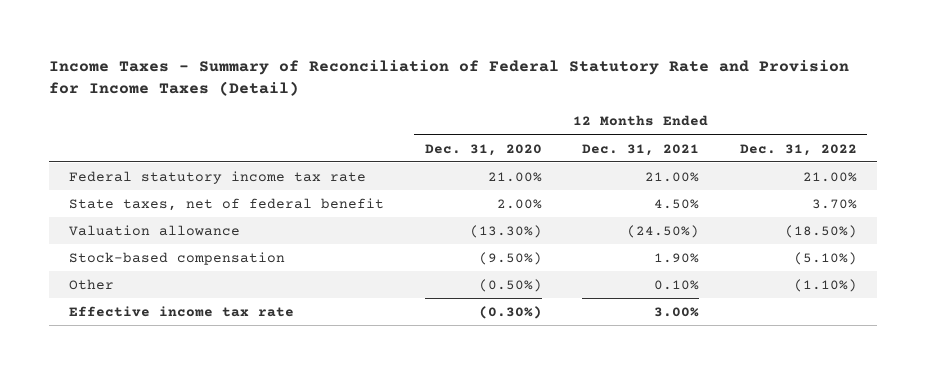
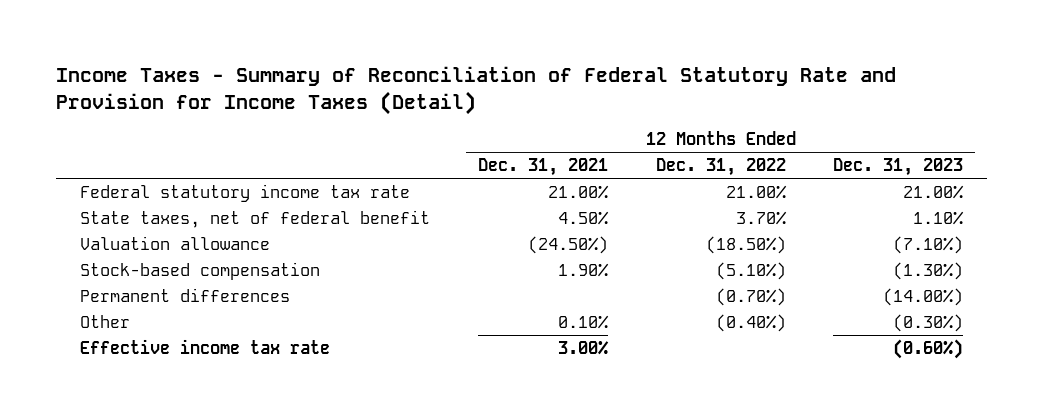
- | 12 Months Ended Dec. 31, 2020 | 12 Months Ended Dec. 31, 2021 | 12 Months Ended Dec. 31, 2022
+ | 12 Months Ended Dec. 31, 2021 | 12 Months Ended Dec. 31, 2022 | 12 Months Ended Dec. 31, 2023
- Other | (0.50%) | 0.10% | (1.10%)
+ Permanent differences | | (0.70%) | (14.00%)
+ Other | 0.10% | (0.40%) | (0.30%)

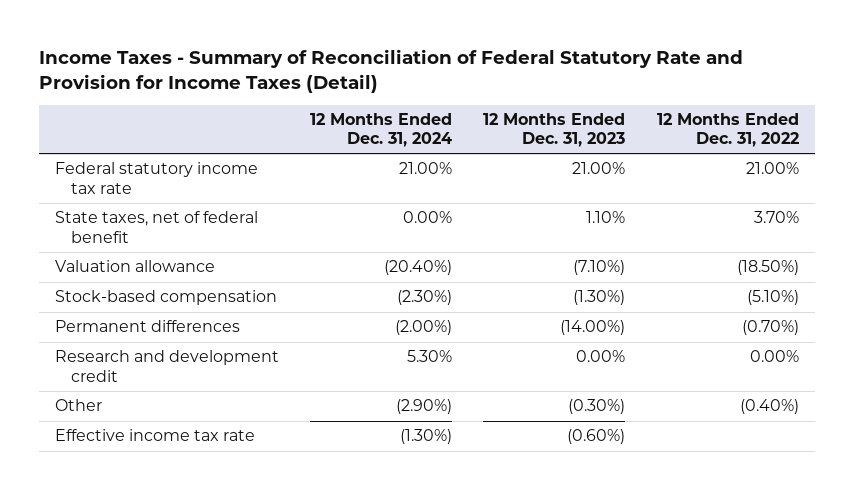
- | 12 Months Ended Dec. 31, 2021 | 12 Months Ended Dec. 31, 2022 | 12 Months Ended Dec. 31, 2023
+ | 12 Months Ended Dec. 31, 2024 | 12 Months Ended Dec. 31, 2023 | 12 Months Ended Dec. 31, 2022
+ Research and development credit | 5.30% | 0.00% | 0.00%

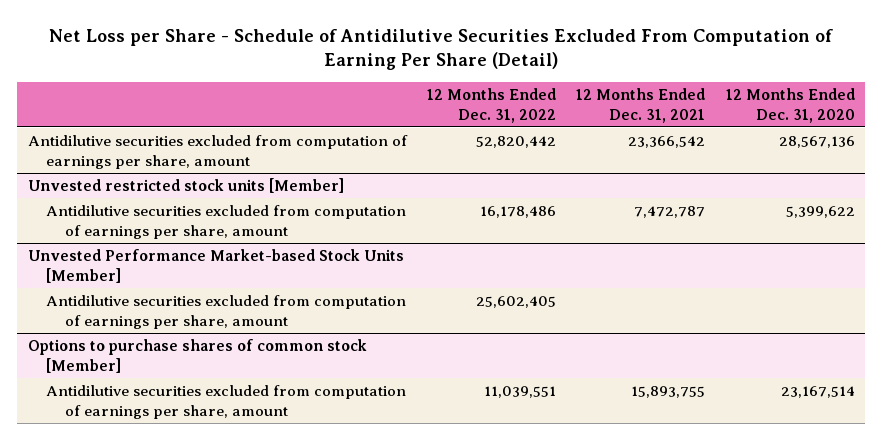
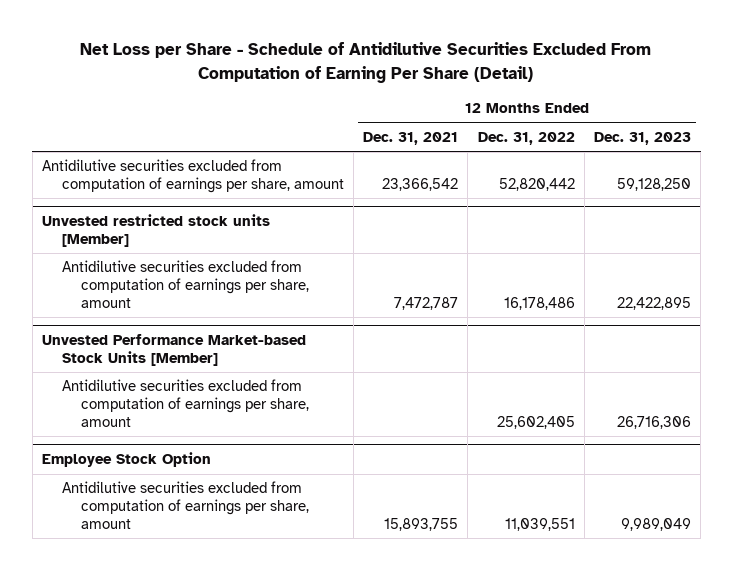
- | 12 Months Ended Dec. 31, 2022 | 12 Months Ended Dec. 31, 2021 | 12 Months Ended Dec. 31, 2020
+ | 12 Months Ended Dec. 31, 2021 | 12 Months Ended Dec. 31, 2022 | 12 Months Ended Dec. 31, 2023
- Options to purchase shares of common stock [Member]
+ Employee Stock Option

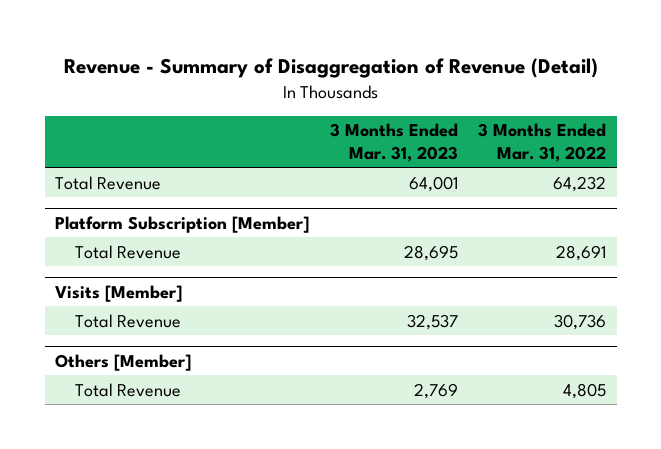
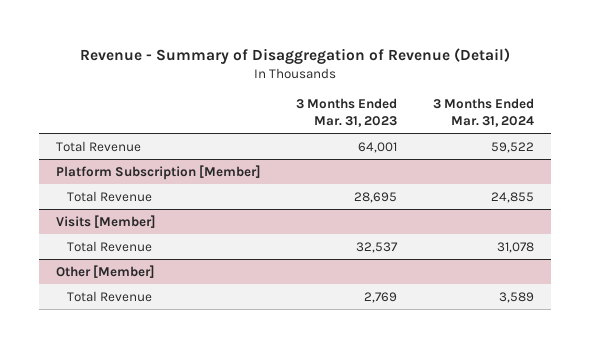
- | 3 Months Ended Mar. 31, 2023 | 3 Months Ended Mar. 31, 2022
+ | 3 Months Ended Mar. 31, 2023 | 3 Months Ended Mar. 31, 2024
- Others [Member]
+ Other [Member]

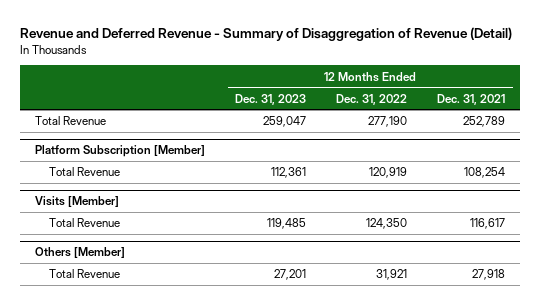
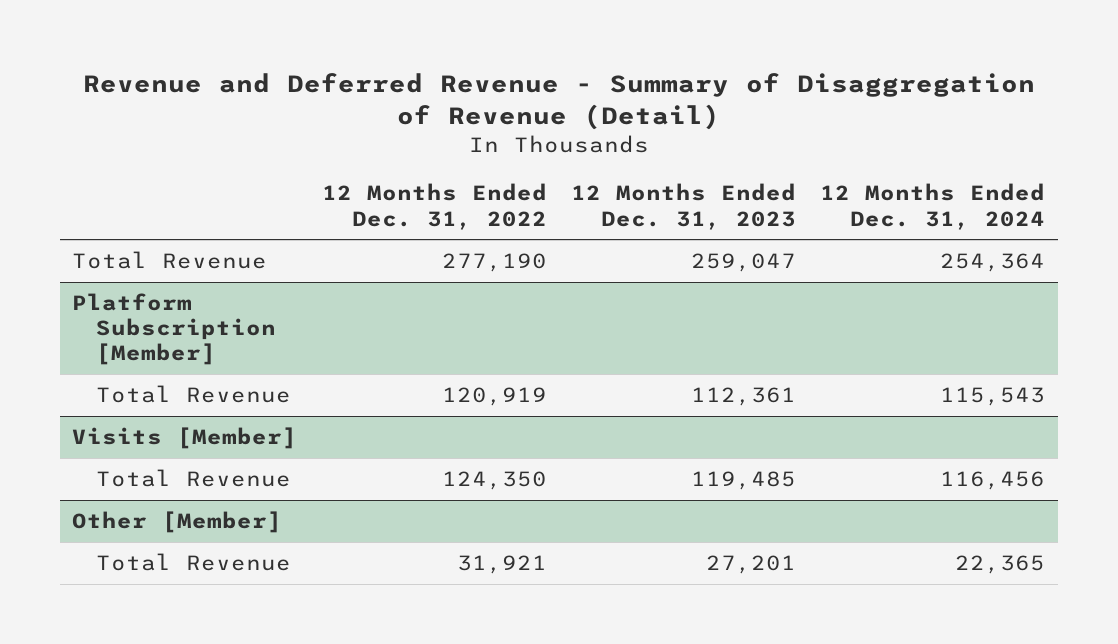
- | 12 Months Ended Dec. 31, 2023 | 12 Months Ended Dec. 31, 2022 | 12 Months Ended Dec. 31, 2021
+ | 12 Months Ended Dec. 31, 2022 | 12 Months Ended Dec. 31, 2023 | 12 Months Ended Dec. 31, 2024
- Others [Member]
+ Other [Member]

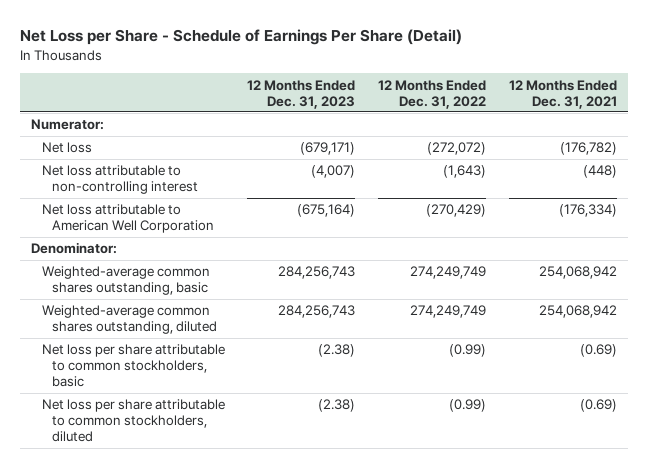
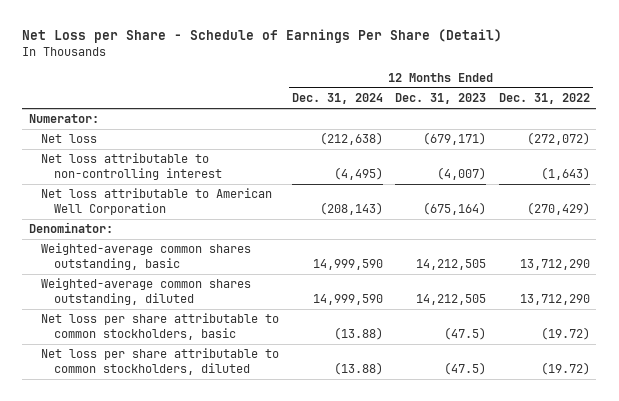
- | 12 Months Ended Dec. 31, 2023 | 12 Months Ended Dec. 31, 2022 | 12 Months Ended Dec. 31, 2021
+ | 12 Months Ended Dec. 31, 2024 | 12 Months Ended Dec. 31, 2023 | 12 Months Ended Dec. 31, 2022
- Weighted-average common shares outstanding, basic | 284,256,743 | 274,249,749 | 254,068,942
- Weighted-average common shares outstanding, diluted | 284,256,743 | 274,249,749 | 254,068,942
- Net loss per share attributable to common stockholders, basic | (2.38) | (0.99) | (0.69)
- Net loss per share attributable to common stockholders, diluted | (2.38) | (0.99) | (0.69)
+ Weighted-average common shares outstanding, basic | 14,999,590 | 14,212,505 | 13,712,290
+ Weighted-average common shares outstanding, diluted | 14,999,590 | 14,212,505 | 13,712,290
+ Net loss per share attributable to common stockholders, basic | (13.88) | (47.5) | (19.72)
+ Net loss per share attributable to common stockholders, diluted | (13.88) | (47.5) | (19.72)

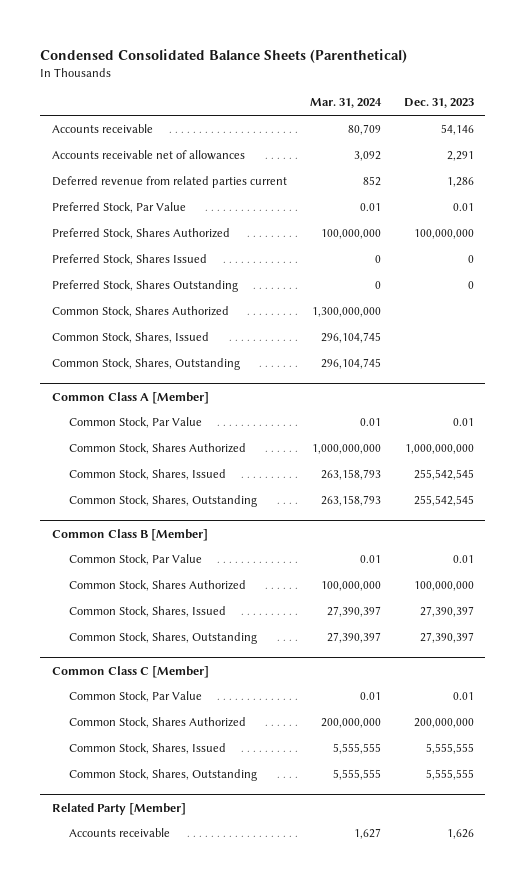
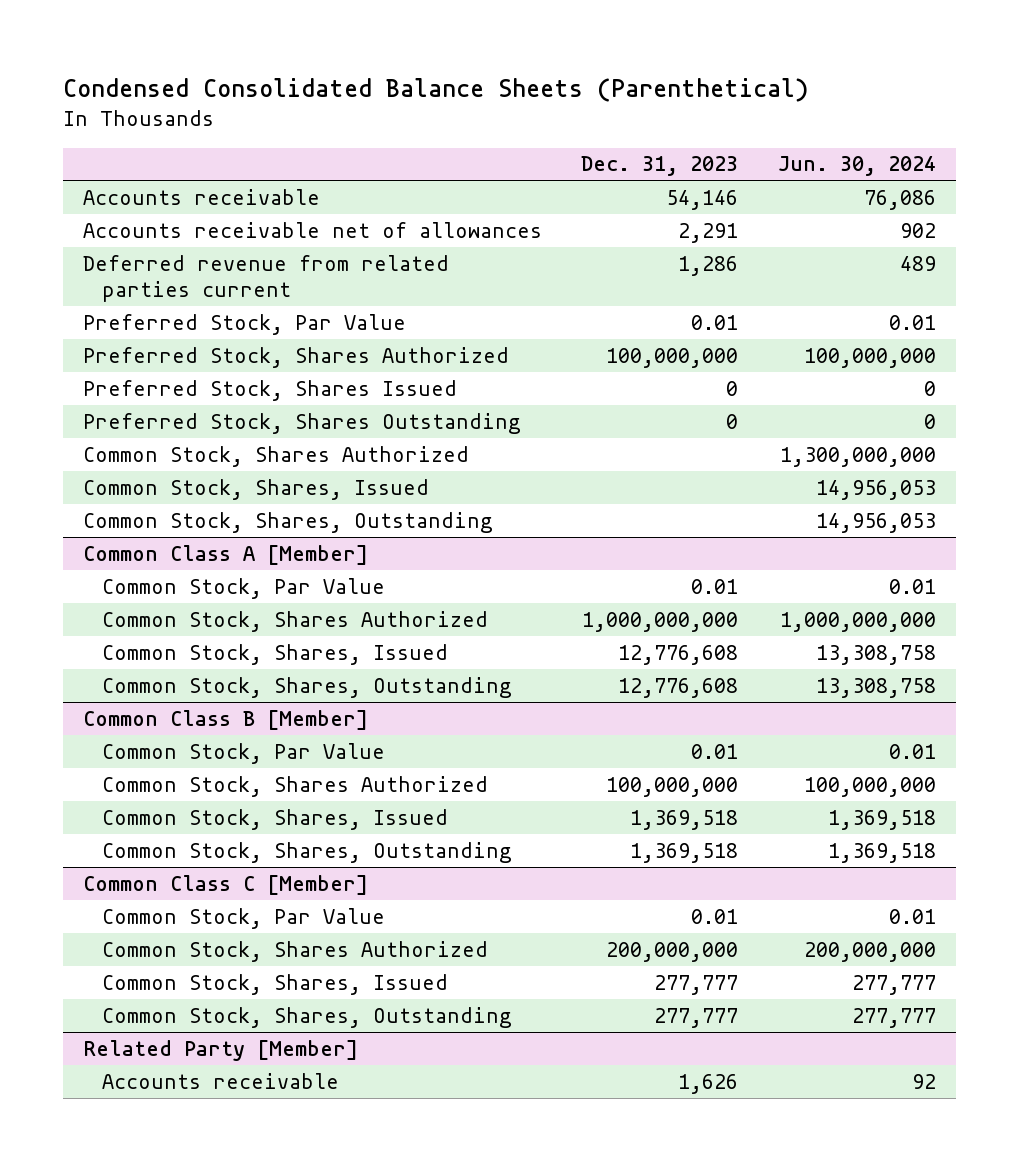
- | Mar. 31, 2024 | Dec. 31, 2023
+ | Dec. 31, 2023 | Jun. 30, 2024
@ Common Class A [Member]
- Common Stock, Shares, Issued | 263,158,793 | 255,542,545
- Common Stock, Shares, Outstanding | 263,158,793 | 255,542,545
+ Common Stock, Shares, Issued | 12,776,608 | 13,308,758
+ Common Stock, Shares, Outstanding | 12,776,608 | 13,308,758
@ Common Class B [Member]
- Common Stock, Shares, Issued | 27,390,397 | 27,390,397
- Common Stock, Shares, Outstanding | 27,390,397 | 27,390,397
+ Common Stock, Shares, Issued | 1,369,518 | 1,369,518
+ Common Stock, Shares, Outstanding | 1,369,518 | 1,369,518
@ Common Class C [Member]
- Common Stock, Shares, Issued | 5,555,555 | 5,555,555
- Common Stock, Shares, Outstanding | 5,555,555 | 5,555,555
+ Common Stock, Shares, Issued | 277,777 | 277,777
+ Common Stock, Shares, Outstanding | 277,777 | 277,777

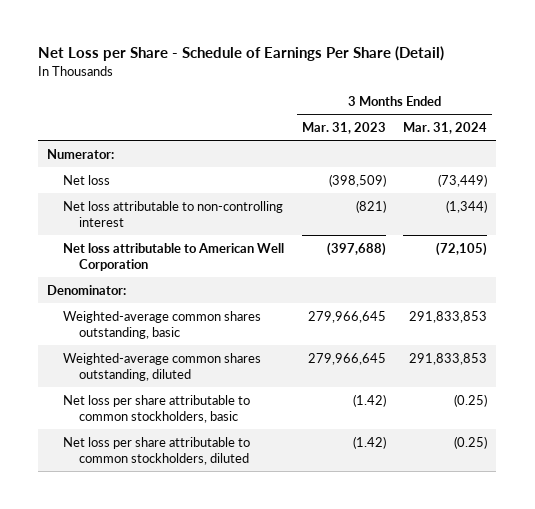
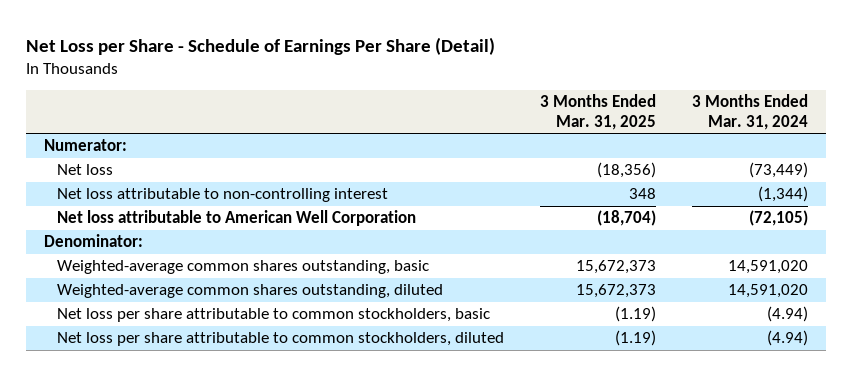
- | 3 Months Ended Mar. 31, 2023 | 3 Months Ended Mar. 31, 2024
+ | 3 Months Ended Mar. 31, 2025 | 3 Months Ended Mar. 31, 2024
- Weighted-average common shares outstanding, basic | 279,966,645 | 291,833,853
- Weighted-average common shares outstanding, diluted | 279,966,645 | 291,833,853
- Net loss per share attributable to common stockholders, basic | (1.42) | (0.25)
- Net loss per share attributable to common stockholders, diluted | (1.42) | (0.25)
+ Weighted-average common shares outstanding, basic | 15,672,373 | 14,591,020
+ Weighted-average common shares outstanding, diluted | 15,672,373 | 14,591,020
+ Net loss per share attributable to common stockholders, basic | (1.19) | (4.94)
+ Net loss per share attributable to common stockholders, diluted | (1.19) | (4.94)

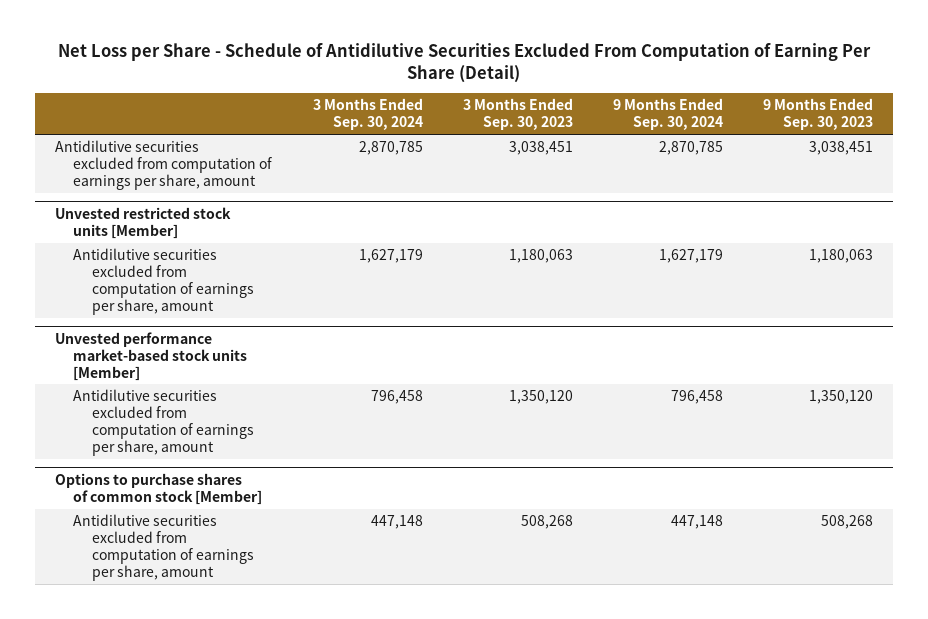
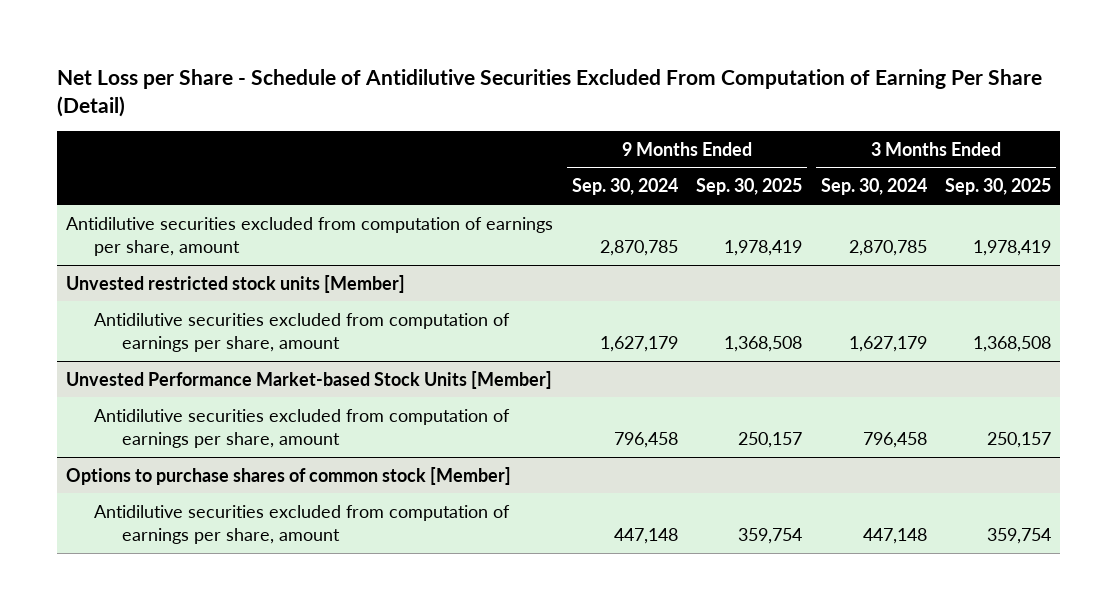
- | 3 Months Ended Sep. 30, 2024 | 3 Months Ended Sep. 30, 2023 | 9 Months Ended Sep. 30, 2024 | 9 Months Ended Sep. 30, 2023
+ | 9 Months Ended Sep. 30, 2024 | 9 Months Ended Sep. 30, 2025 | 3 Months Ended Sep. 30, 2024 | 3 Months Ended Sep. 30, 2025
- Unvested performance market-based stock units [Member]
+ Unvested Performance Market-based Stock Units [Member]

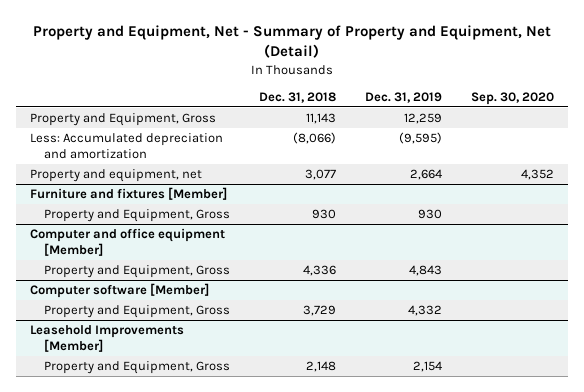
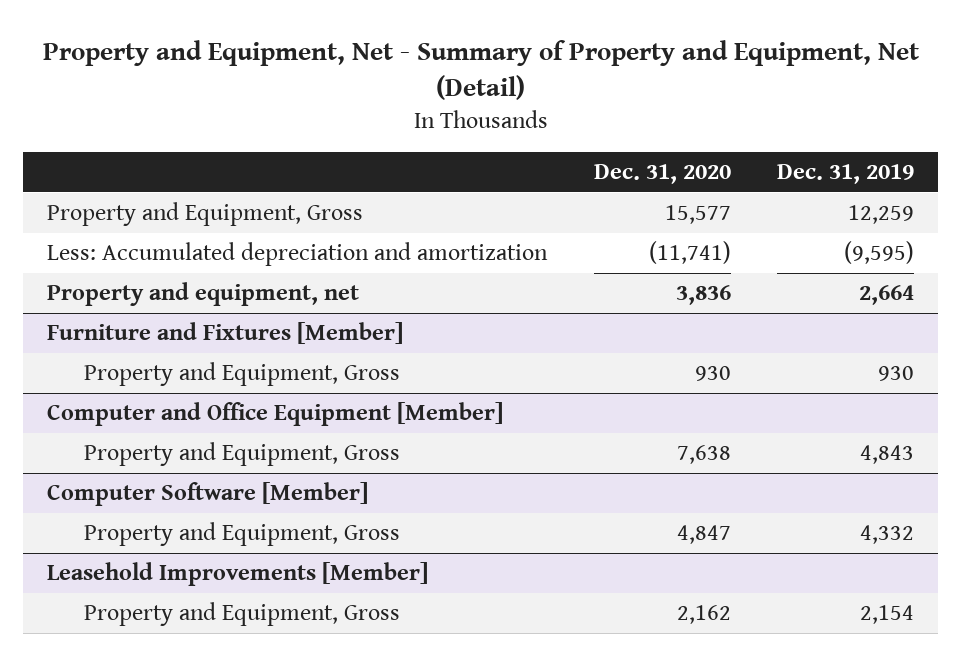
- | Dec. 31, 2018 | Dec. 31, 2019 | Sep. 30, 2020
+ | Dec. 31, 2020 | Dec. 31, 2019
- Furniture and fixtures [Member]
+ Furniture and Fixtures [Member]
- Computer and office equipment [Member]
+ Computer and Office Equipment [Member]
- Computer software [Member]
+ Computer Software [Member]

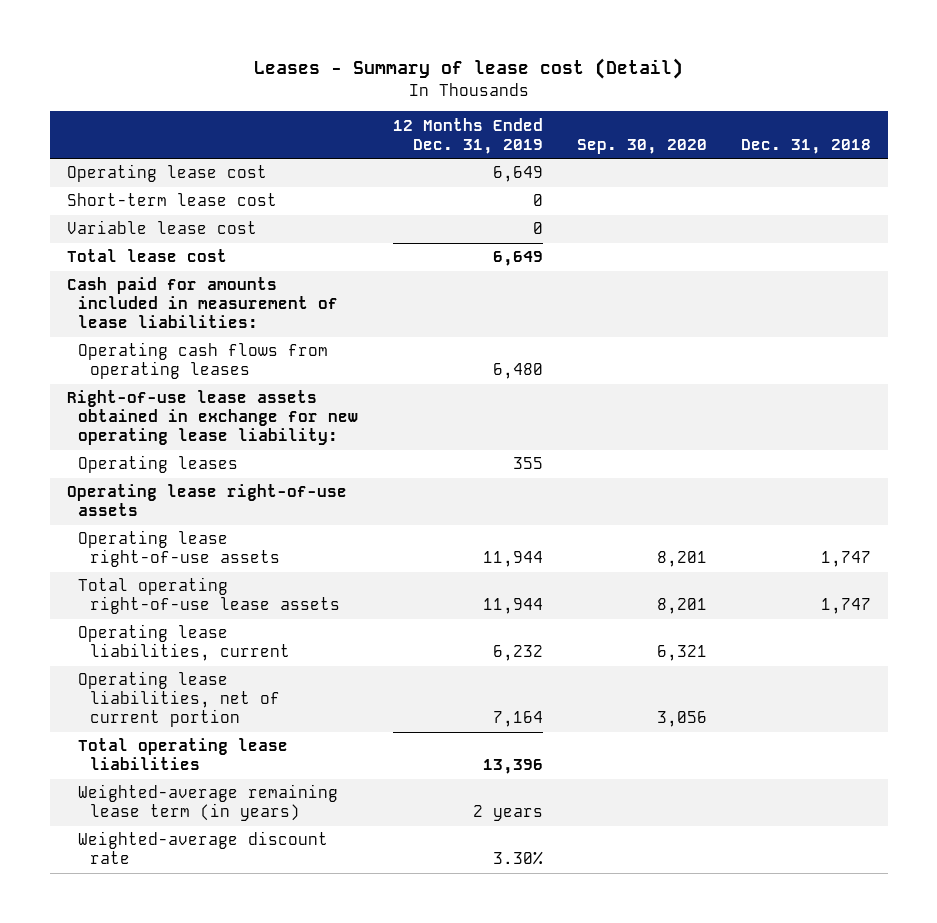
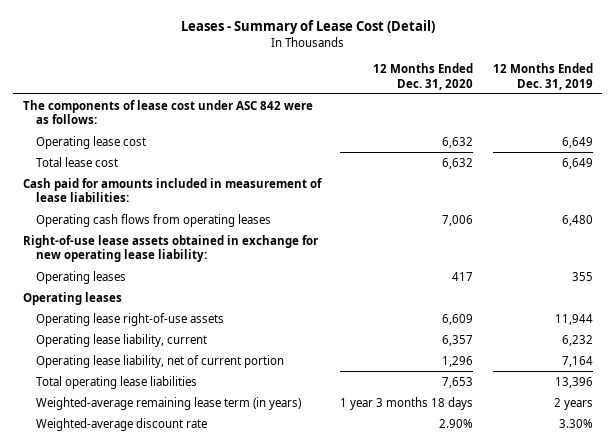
- Leases - Summary of lease cost (Detail)
+ Leases - Summary of Lease Cost (Detail)
- | 12 Months Ended Dec. 31, 2019 | Sep. 30, 2020 | Dec. 31, 2018
+ | 12 Months Ended Dec. 31, 2020 | 12 Months Ended Dec. 31, 2019
+ The components of lease cost under ASC 842 were as follows:
- Short-term lease cost | 0 | |
- Variable lease cost | 0 | |
- Operating lease right-of-use assets
+ Operating leases
- Total operating right-of-use lease assets | 11,944 | 8,201 | 1,747
- Operating lease liabilities, current | 6,232 | 6,321 |
- Operating lease liabilities, net of current portion | 7,164 | 3,056 |
+ Operating lease liability, current | 6,357 | 6,232
+ Operating lease liability, net of current portion | 1,296 | 7,164

